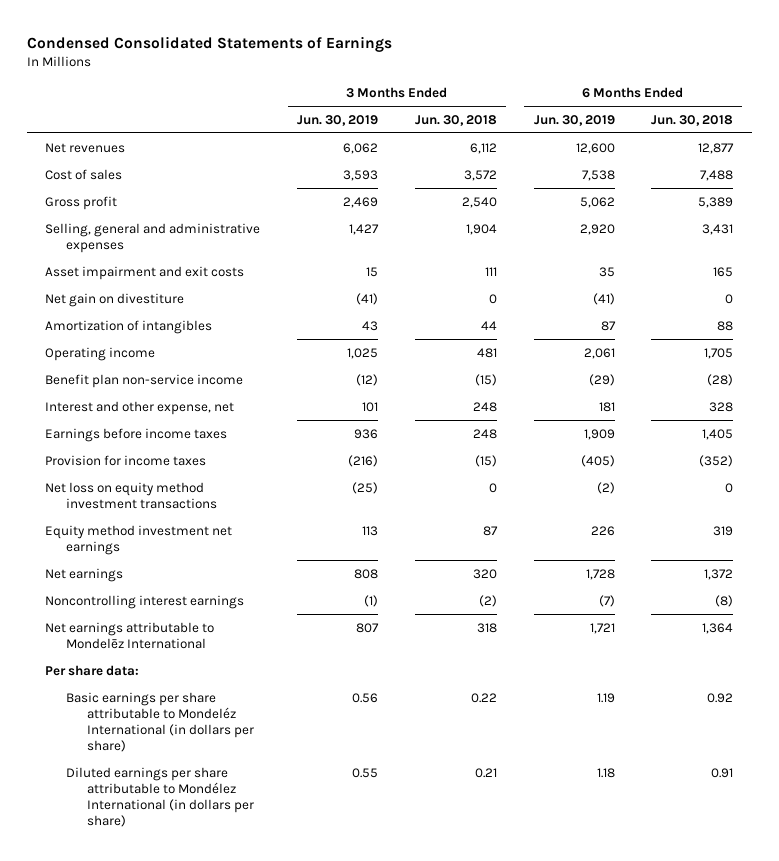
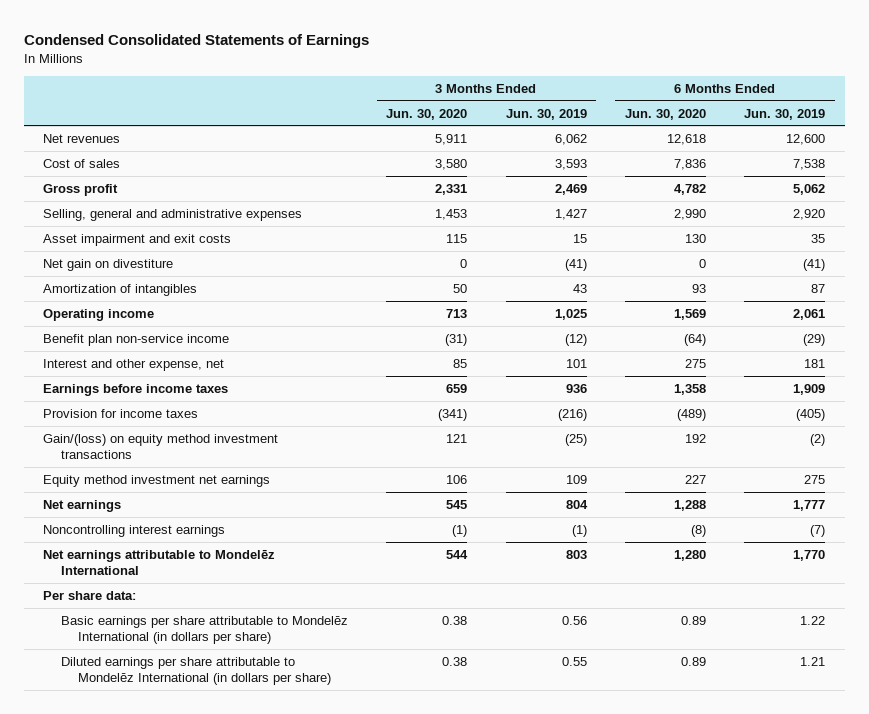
- | 3 Months Ended Jun. 30, 2019 | 3 Months Ended Jun. 30, 2018 | 6 Months Ended Jun. 30, 2019 | 6 Months Ended Jun. 30, 2018
+ | 3 Months Ended Jun. 30, 2020 | 3 Months Ended Jun. 30, 2019 | 6 Months Ended Jun. 30, 2020 | 6 Months Ended Jun. 30, 2019
- Net loss on equity method investment transactions | (25) | 0 | (2) | 0
- Equity method investment net earnings | 113 | 87 | 226 | 319
- Net earnings | 808 | 320 | 1,728 | 1,372
+ Gain/(loss) on equity method investment transactions | 121 | (25) | 192 | (2)
+ Equity method investment net earnings | 106 | 109 | 227 | 275
+ Net earnings | 545 | 804 | 1,288 | 1,777
- Net earnings attributable to Mondelēz International | 807 | 318 | 1,721 | 1,364
+ Net earnings attributable to Mondelēz International | 544 | 803 | 1,280 | 1,770
- Basic earnings per share attributable to Mondeléz International (in dollars per share) | 0.56 | 0.22 | 1.19 | 0.92
- Diluted earnings per share attributable to Mondélez International (in dollars per share) | 0.55 | 0.21 | 1.18 | 0.91
+ Basic earnings per share attributable to Mondelēz International (in dollars per share) | 0.38 | 0.56 | 0.89 | 1.22
+ Diluted earnings per share attributable to Mondelēz International (in dollars per share) | 0.38 | 0.55 | 0.89 | 1.21

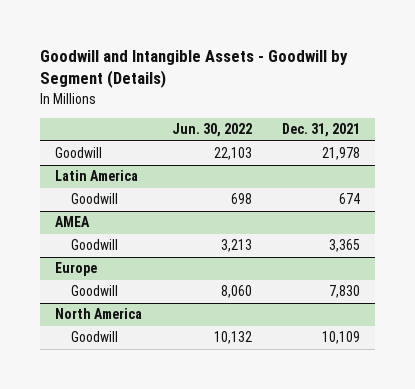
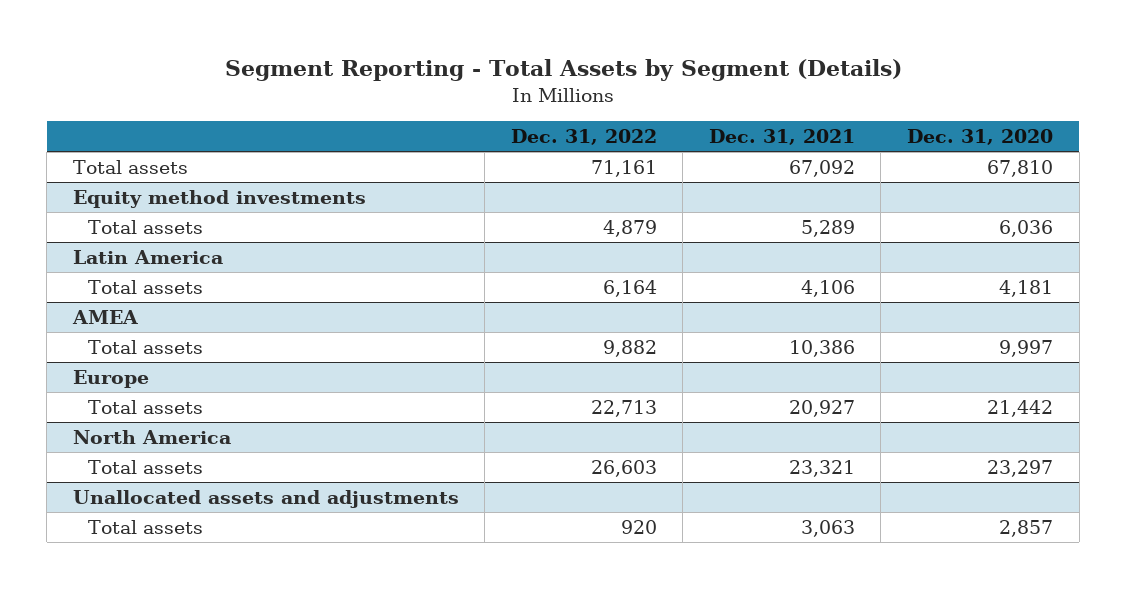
- Goodwill and Intangible Assets - Goodwill by Segment (Details)
+ Segment Reporting - Total Assets by Segment (Details)
- | Jun. 30, 2022 | Dec. 31, 2021
+ | Dec. 31, 2022 | Dec. 31, 2021 | Dec. 31, 2020
- Goodwill | 22,103 | 21,978
+ Total assets | 71,161 | 67,092 | 67,810
+ Equity method investments
+ Total assets | 4,879 | 5,289 | 6,036
@ Latin America
- Goodwill | 698 | 674
+ Total assets | 6,164 | 4,106 | 4,181
@ AMEA
- Goodwill | 3,213 | 3,365
+ Total assets | 9,882 | 10,386 | 9,997
@ Europe
- Goodwill | 8,060 | 7,830
+ Total assets | 22,713 | 20,927 | 21,442
@ North America
- Goodwill | 10,132 | 10,109
+ Total assets | 26,603 | 23,321 | 23,297
+ Unallocated assets and adjustments
+ Total assets | 920 | 3,063 | 2,857

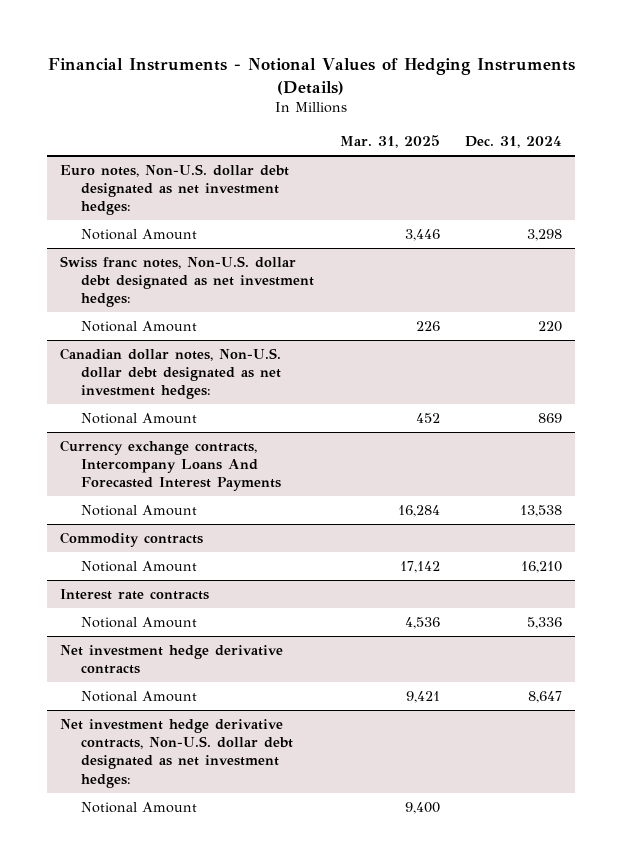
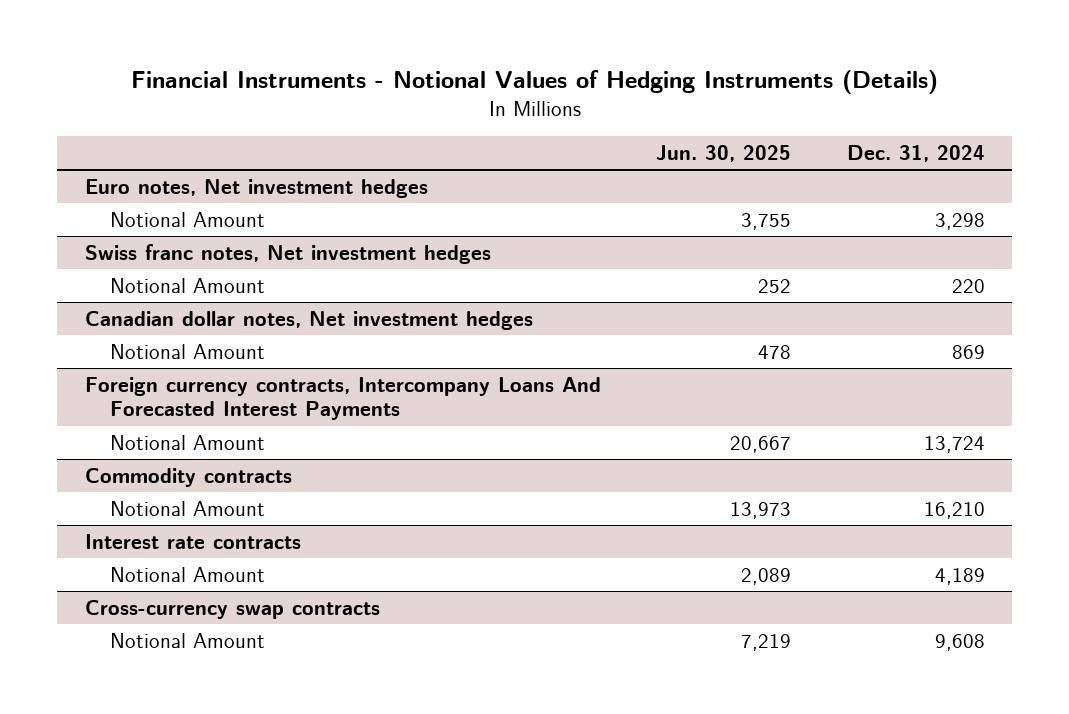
- | Mar. 31, 2025 | Dec. 31, 2024
+ | Jun. 30, 2025 | Dec. 31, 2024
- Euro notes, Non-U.S. dollar debt designated as net investment hedges:
+ Euro notes, Net investment hedges
- Swiss franc notes, Non-U.S. dollar debt designated as net investment hedges:
+ Swiss franc notes, Net investment hedges
- Canadian dollar notes, Non-U.S. dollar debt designated as net investment hedges:
+ Canadian dollar notes, Net investment hedges
- Currency exchange contracts, Intercompany Loans And Forecasted Interest Payments
- Notional Amount | 16,284 | 13,538
+ Foreign currency contracts, Intercompany Loans And Forecasted Interest Payments
+ Notional Amount | 20,667 | 13,724
@ Interest rate contracts
- Notional Amount | 4,536 | 5,336
- Net investment hedge derivative contracts
- Notional Amount | 9,421 | 8,647
- Net investment hedge derivative contracts, Non-U.S. dollar debt designated as net investment hedges:
- Notional Amount | 9,400 |
@ Interest rate contracts
+ Notional Amount | 2,089 | 4,189
+ Cross-currency swap contracts
+ Notional Amount | 7,219 | 9,608

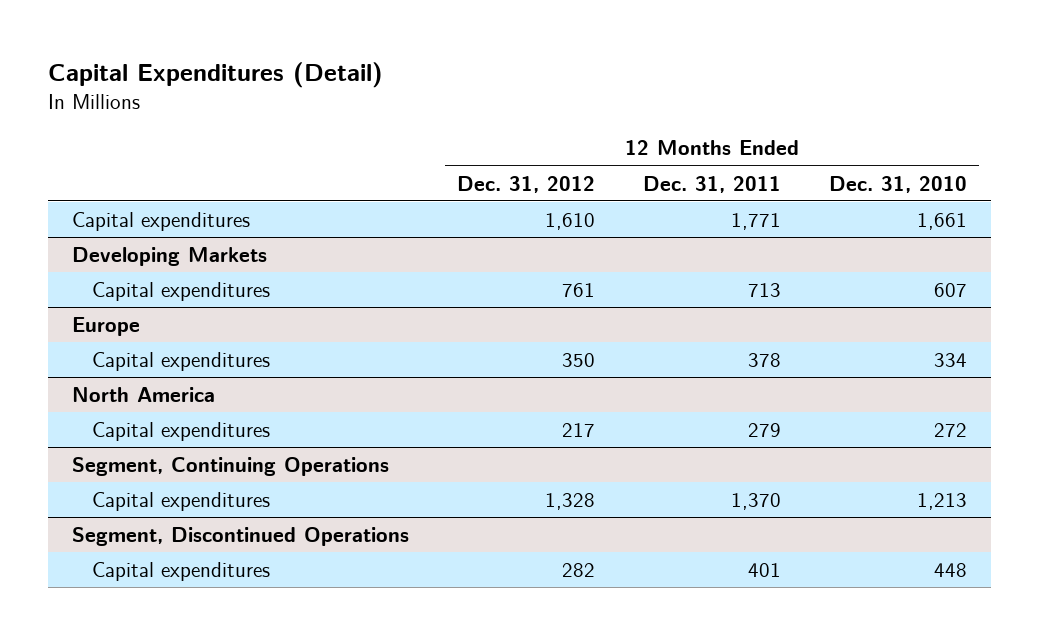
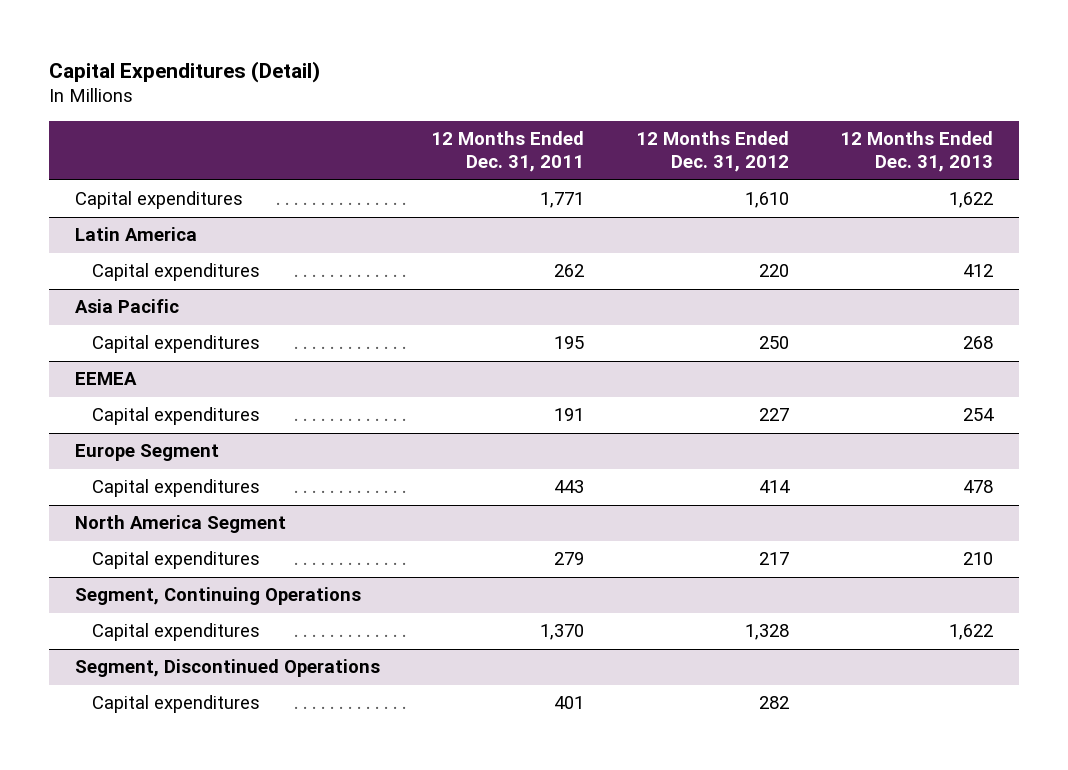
- | 12 Months Ended Dec. 31, 2012 | 12 Months Ended Dec. 31, 2011 | 12 Months Ended Dec. 31, 2010
+ | 12 Months Ended Dec. 31, 2011 | 12 Months Ended Dec. 31, 2012 | 12 Months Ended Dec. 31, 2013
- Developing Markets
- Capital expenditures | 761 | 713 | 607
- Europe
- Capital expenditures | 350 | 378 | 334
- North America
+ Latin America
+ Capital expenditures | 262 | 220 | 412
+ Asia Pacific
+ Capital expenditures | 195 | 250 | 268
+ EEMEA
+ Capital expenditures | 191 | 227 | 254
+ Europe Segment
+ Capital expenditures | 443 | 414 | 478
+ North America Segment

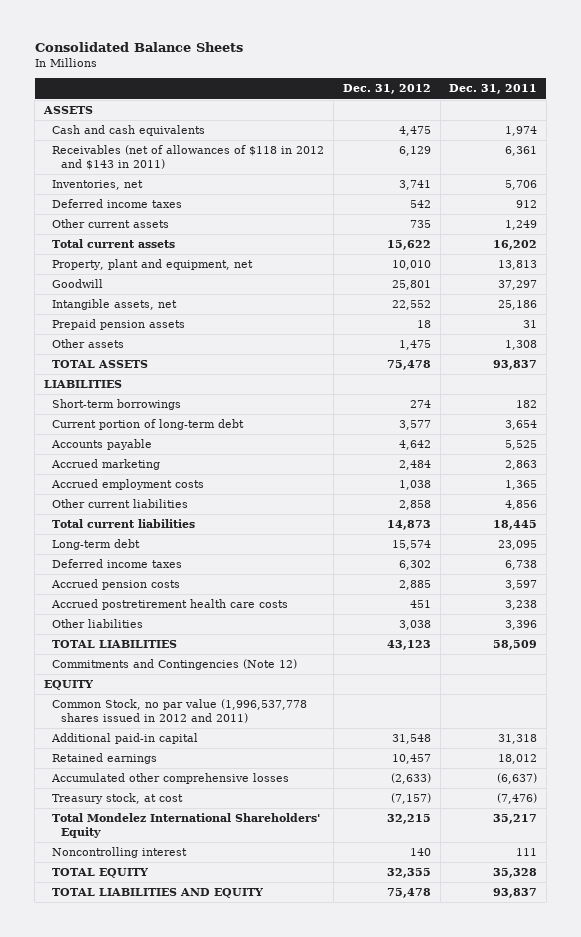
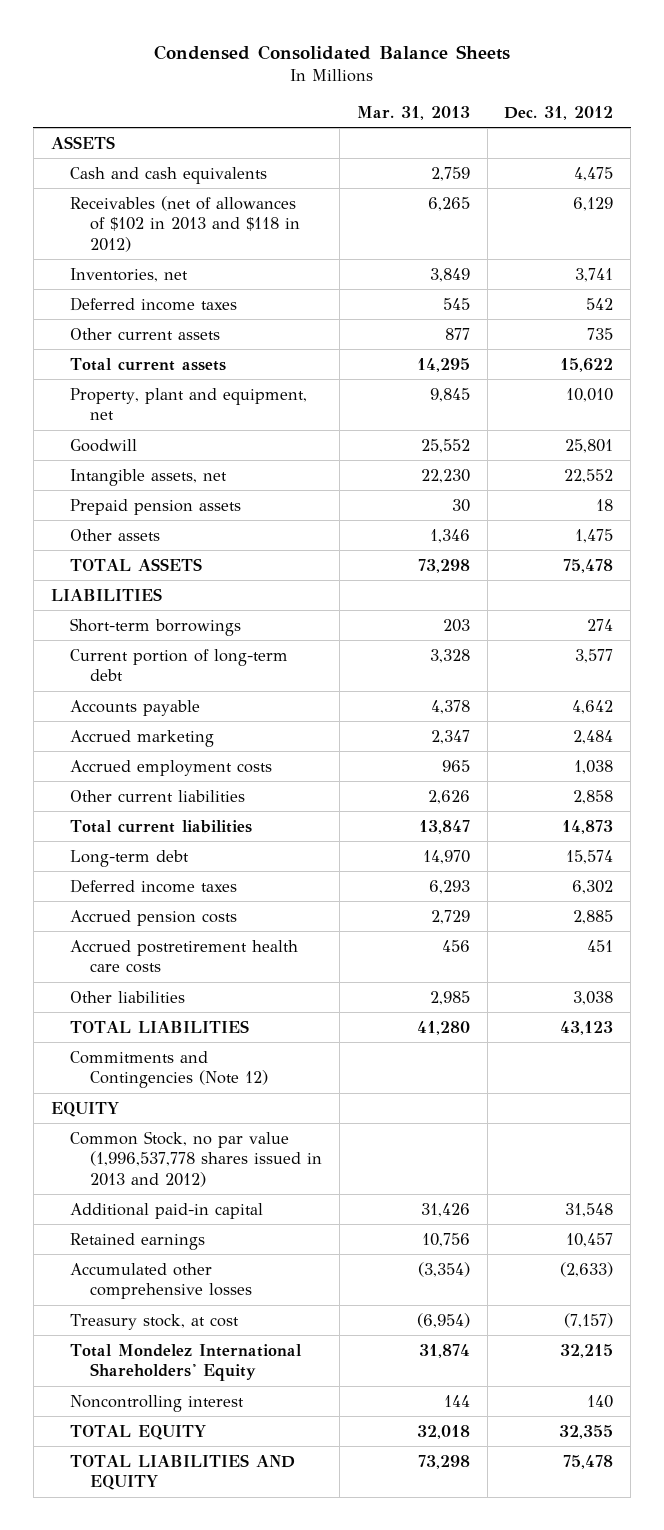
- Consolidated Balance Sheets
+ Condensed Consolidated Balance Sheets
- | Dec. 31, 2012 | Dec. 31, 2011
+ | Mar. 31, 2013 | Dec. 31, 2012
- Receivables (net of allowances of $118 in 2012 and $143 in 2011) | 6,129 | 6,361
+ Receivables (net of allowances of $102 in 2013 and $118 in 2012) | 6,265 | 6,129
- Common Stock, no par value (1,996,537,778 shares issued in 2012 and 2011)
+ Common Stock, no par value (1,996,537,778 shares issued in 2013 and 2012)

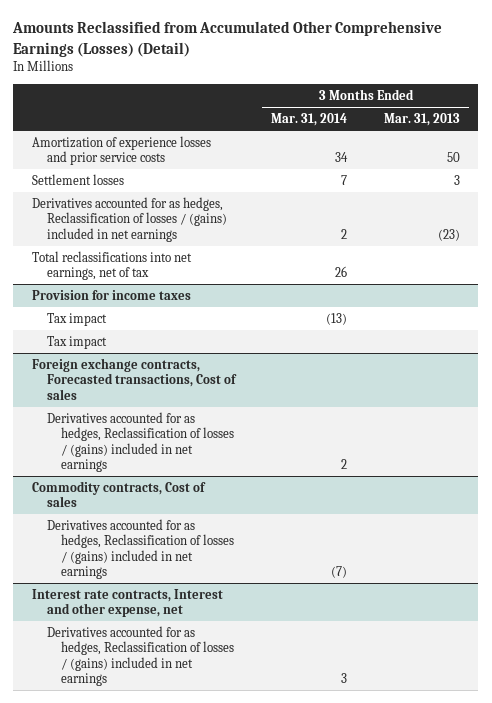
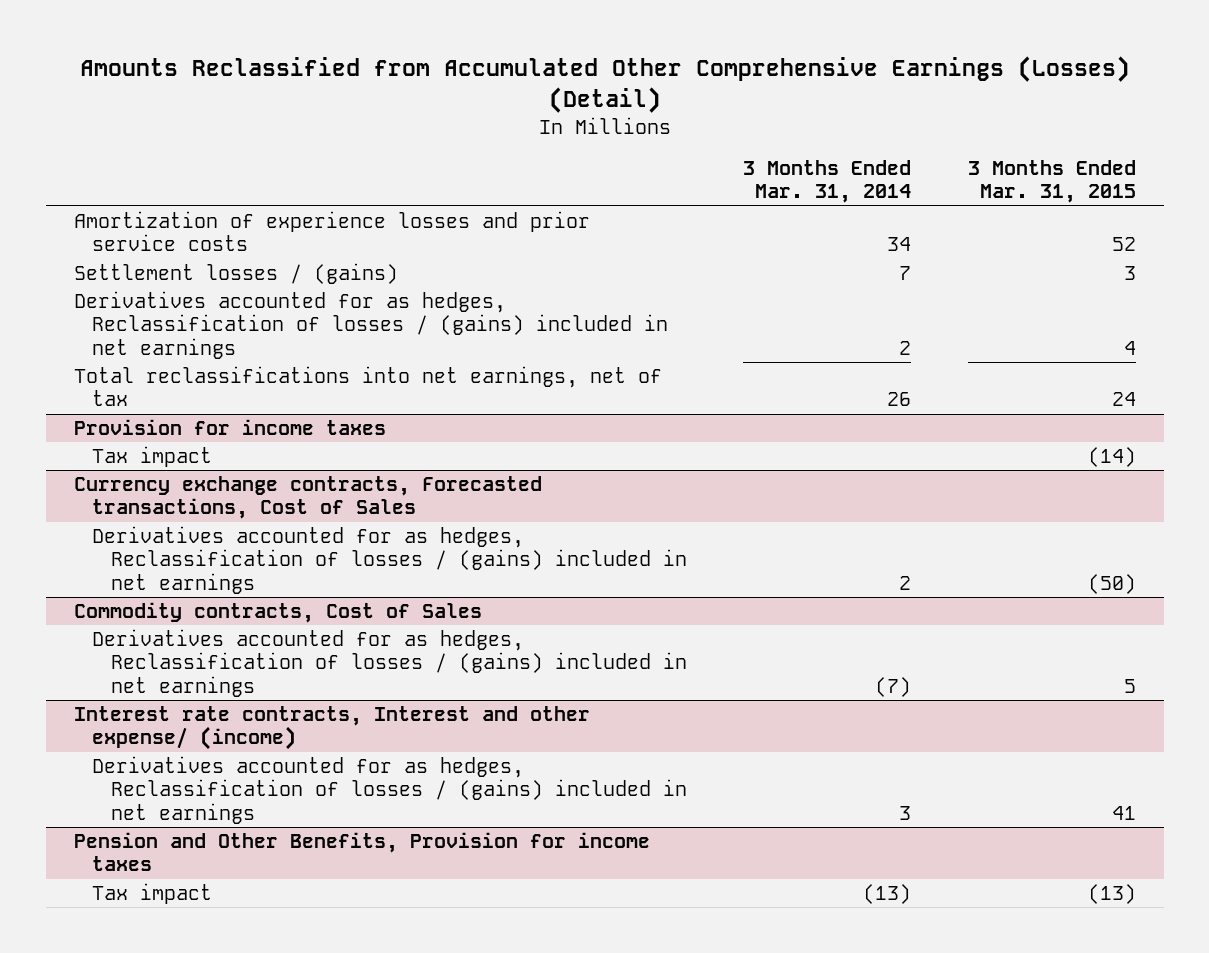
- | 3 Months Ended Mar. 31, 2014 | 3 Months Ended Mar. 31, 2013
+ | 3 Months Ended Mar. 31, 2014 | 3 Months Ended Mar. 31, 2015
- Settlement losses | 7 | 3
+ Settlement losses / (gains) | 7 | 3
@ Provision for income taxes
- Tax impact | (13) |
- Foreign exchange contracts, Forecasted transactions, Cost of sales
+ Currency exchange contracts, Forecasted transactions, Cost of Sales
- Commodity contracts, Cost of sales
+ Commodity contracts, Cost of Sales
- Interest rate contracts, Interest and other expense, net
+ Interest rate contracts, Interest and other expense/ (income)
+ Pension and Other Benefits, Provision for income taxes
+ Tax impact | (13) | (13)

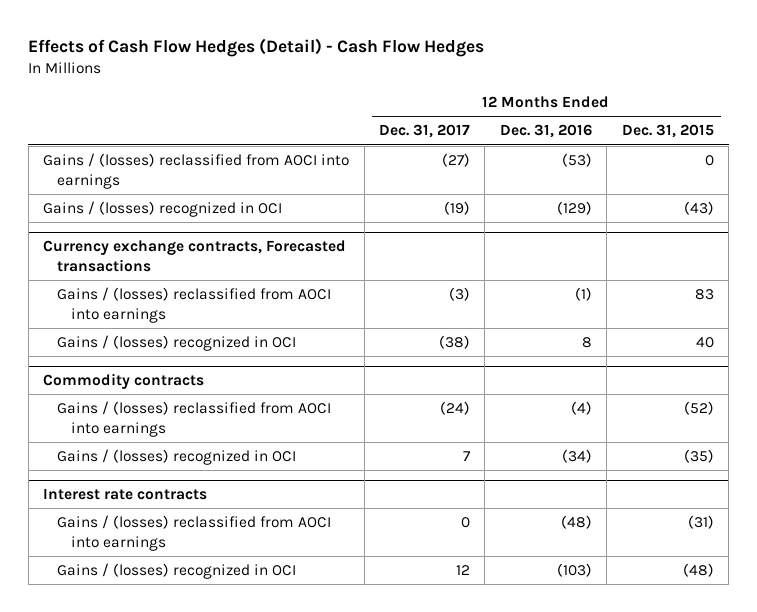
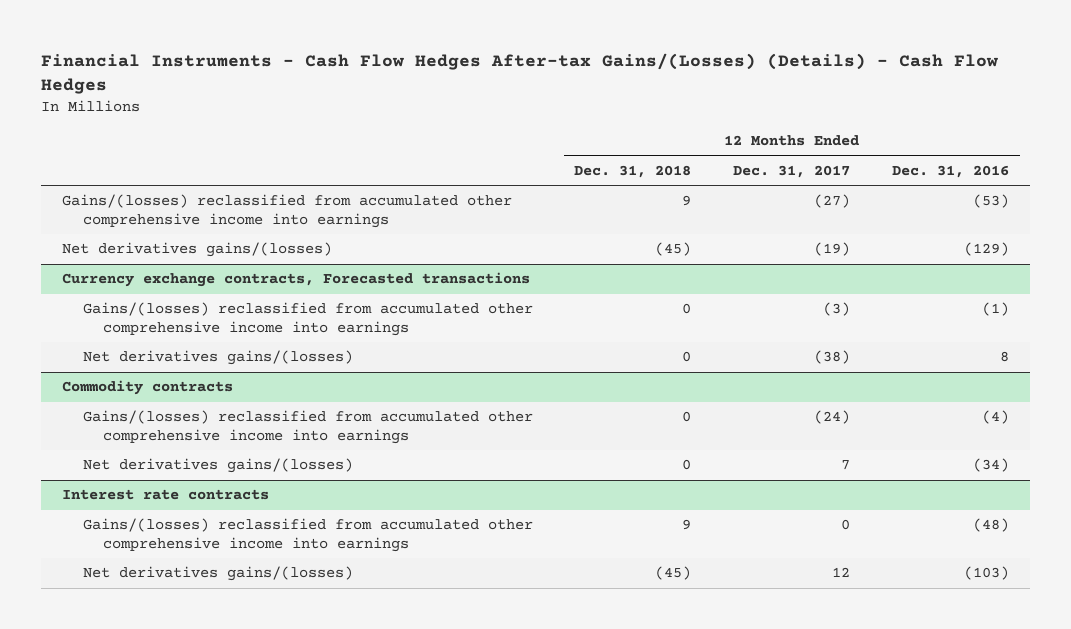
- Effects of Cash Flow Hedges (Detail) - Cash Flow Hedges
+ Financial Instruments - Cash Flow Hedges After-tax Gains/(Losses) (Details) - Cash Flow Hedges
- | 12 Months Ended Dec. 31, 2017 | 12 Months Ended Dec. 31, 2016 | 12 Months Ended Dec. 31, 2015
+ | 12 Months Ended Dec. 31, 2018 | 12 Months Ended Dec. 31, 2017 | 12 Months Ended Dec. 31, 2016
- Gains / (losses) reclassified from AOCI into earnings | (27) | (53) | 0
- Gains / (losses) recognized in OCI | (19) | (129) | (43)
+ Gains/(losses) reclassified from accumulated other comprehensive income into earnings | 9 | (27) | (53)
+ Net derivatives gains/(losses) | (45) | (19) | (129)
@ Currency exchange contracts, Forecasted transactions
- Gains / (losses) reclassified from AOCI into earnings | (3) | (1) | 83
- Gains / (losses) recognized in OCI | (38) | 8 | 40
+ Gains/(losses) reclassified from accumulated other comprehensive income into earnings | 0 | (3) | (1)
+ Net derivatives gains/(losses) | 0 | (38) | 8
@ Commodity contracts
- Gains / (losses) reclassified from AOCI into earnings | (24) | (4) | (52)
- Gains / (losses) recognized in OCI | 7 | (34) | (35)
+ Gains/(losses) reclassified from accumulated other comprehensive income into earnings | 0 | (24) | (4)
+ Net derivatives gains/(losses) | 0 | 7 | (34)
@ Interest rate contracts
- Gains / (losses) reclassified from AOCI into earnings | 0 | (48) | (31)
- Gains / (losses) recognized in OCI | 12 | (103) | (48)
+ Gains/(losses) reclassified from accumulated other comprehensive income into earnings | 9 | 0 | (48)
+ Net derivatives gains/(losses) | (45) | 12 | (103)

